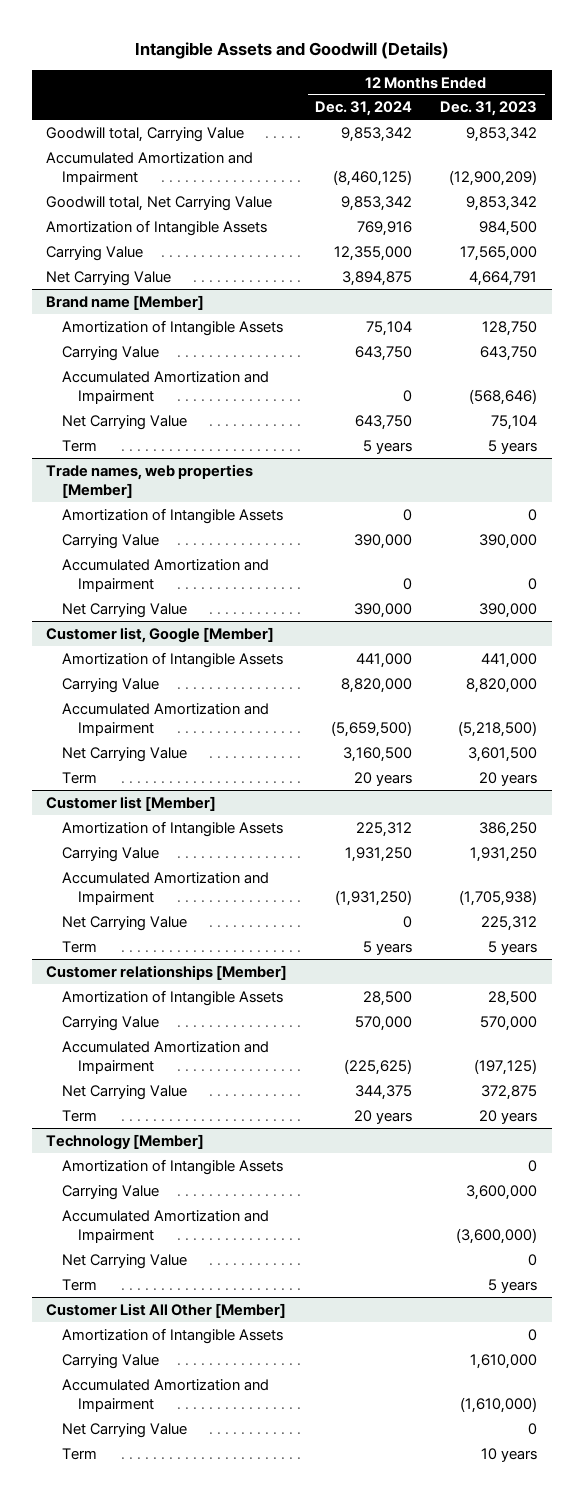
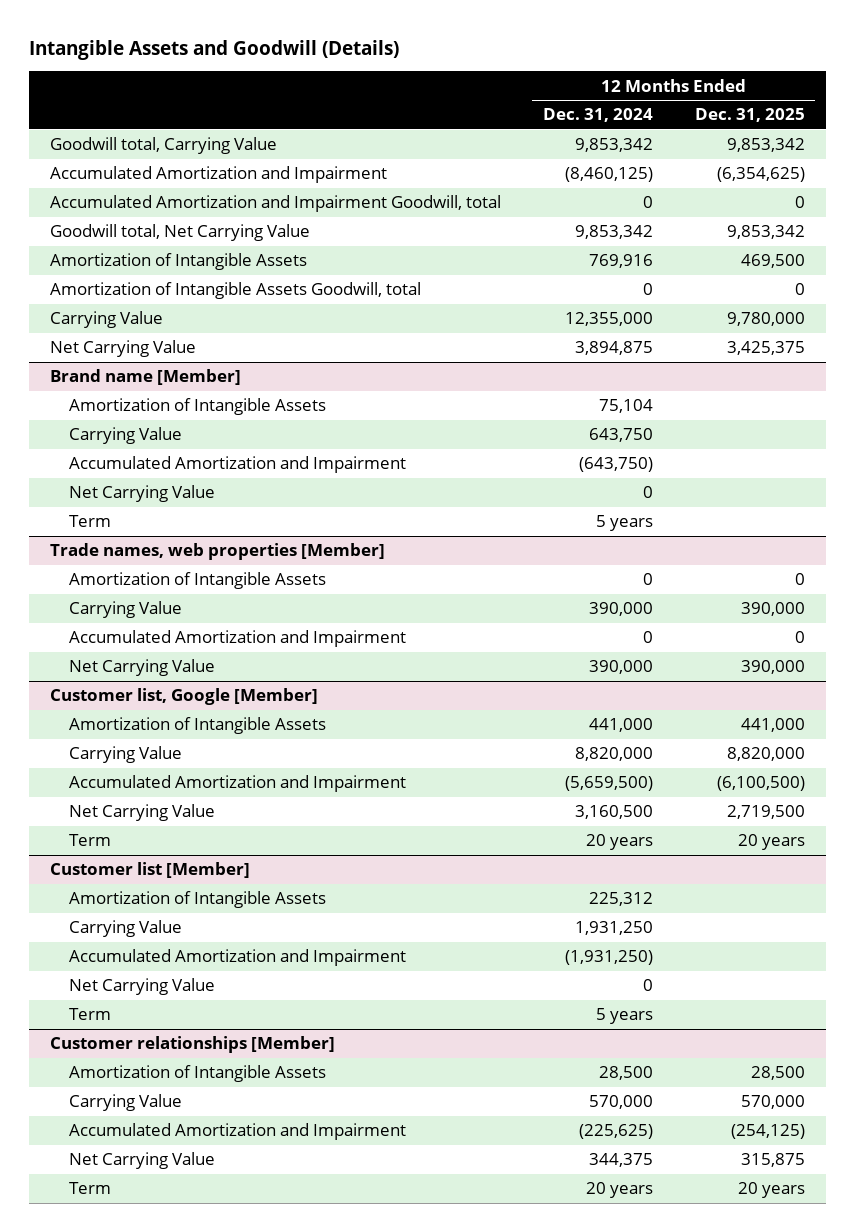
- | 12 Months Ended Dec. 31, 2024 | 12 Months Ended Dec. 31, 2023
+ | 12 Months Ended Dec. 31, 2024 | 12 Months Ended Dec. 31, 2025
+ Accumulated Amortization and Impairment Goodwill, total | 0 | 0
+ Amortization of Intangible Assets Goodwill, total | 0 | 0
@ Brand name [Member]
- Accumulated Amortization and Impairment | 0 | (568,646)
- Net Carrying Value | 643,750 | 75,104
+ Accumulated Amortization and Impairment | (643,750) |
+ Net Carrying Value | 0 |
- Technology [Member]
- Amortization of Intangible Assets | | 0
- Carrying Value | | 3,600,000
- Accumulated Amortization and Impairment | | (3,600,000)
- Net Carrying Value | | 0
- Term | | 5 years
- Customer List All Other [Member]
- Amortization of Intangible Assets | | 0
- Carrying Value | | 1,610,000
- Accumulated Amortization and Impairment | | (1,610,000)
- Net Carrying Value | | 0
- Term | | 10 years

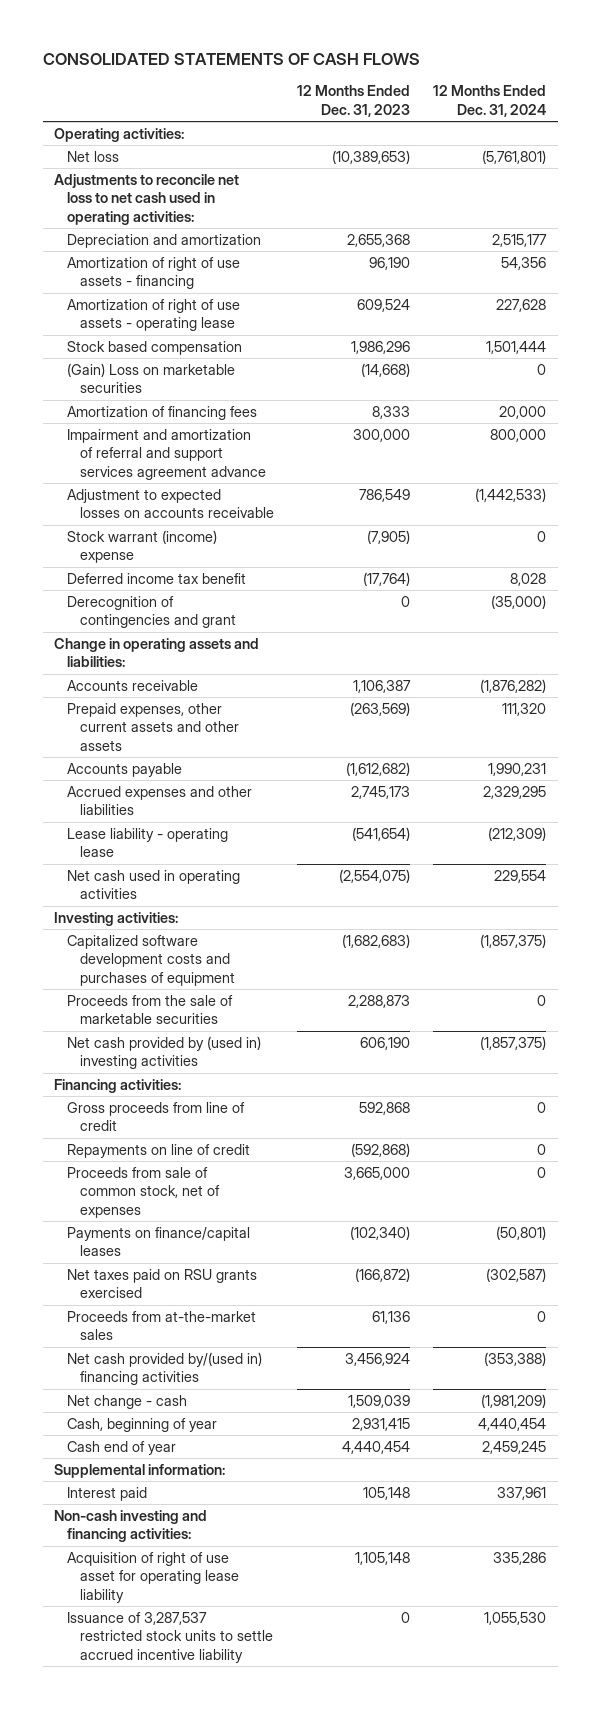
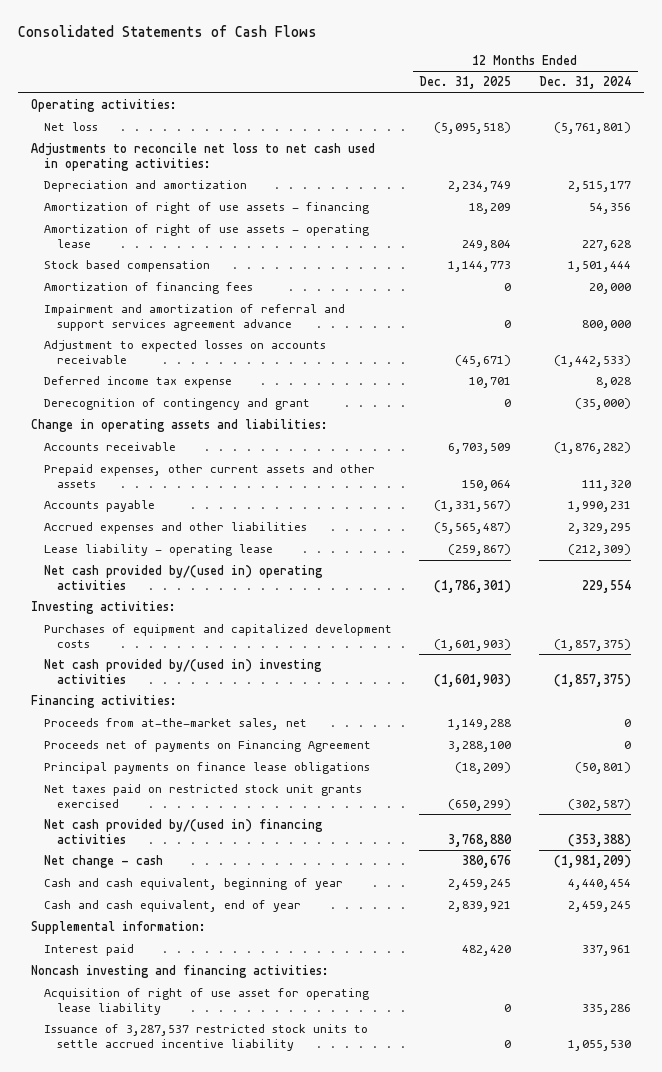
- CONSOLIDATED STATEMENTS OF CASH FLOWS
+ Consolidated Statements of Cash Flows
- | 12 Months Ended Dec. 31, 2023 | 12 Months Ended Dec. 31, 2024
+ | 12 Months Ended Dec. 31, 2025 | 12 Months Ended Dec. 31, 2024
- (Gain) Loss on marketable securities | (14,668) | 0
- Stock warrant (income) expense | (7,905) | 0
- Deferred income tax benefit | (17,764) | 8,028
- Derecognition of contingencies and grant | 0 | (35,000)
+ Deferred income tax expense | 10,701 | 8,028
+ Derecognition of contingency and grant | 0 | (35,000)
- Net cash used in operating activities | (2,554,075) | 229,554
+ Net cash provided by/(used in) operating activities | (1,786,301) | 229,554
- Capitalized software development costs and purchases of equipment | (1,682,683) | (1,857,375)
- Proceeds from the sale of marketable securities | 2,288,873 | 0
- Net cash provided by (used in) investing activities | 606,190 | (1,857,375)
+ Purchases of equipment and capitalized development costs | (1,601,903) | (1,857,375)
+ Net cash provided by/(used in) investing activities | (1,601,903) | (1,857,375)
- Gross proceeds from line of credit | 592,868 | 0
- Repayments on line of credit | (592,868) | 0
- Proceeds from sale of common stock, net of expenses | 3,665,000 | 0
- Payments on finance/capital leases | (102,340) | (50,801)
- Net taxes paid on RSU grants exercised | (166,872) | (302,587)
- Proceeds from at-the-market sales | 61,136 | 0
+ Proceeds from at-the-market sales, net | 1,149,288 | 0
+ Proceeds net of payments on Financing Agreement | 3,288,100 | 0
+ Principal payments on finance lease obligations | (18,209) | (50,801)
+ Net taxes paid on restricted stock unit grants exercised | (650,299) | (302,587)
- Cash, beginning of year | 2,931,415 | 4,440,454
- Cash end of year | 4,440,454 | 2,459,245
+ Cash and cash equivalent, beginning of year | 2,459,245 | 4,440,454
+ Cash and cash equivalent, end of year | 2,839,921 | 2,459,245
- Non-cash investing and financing activities:
+ Noncash investing and financing activities:

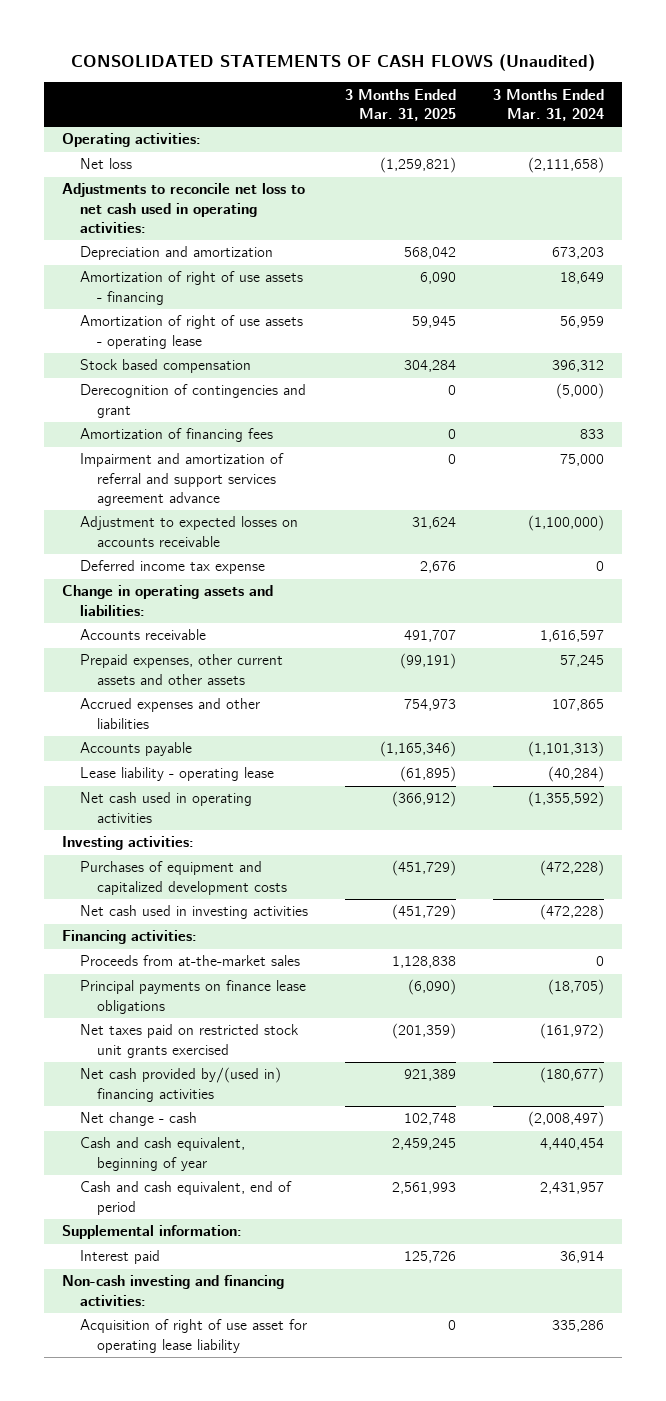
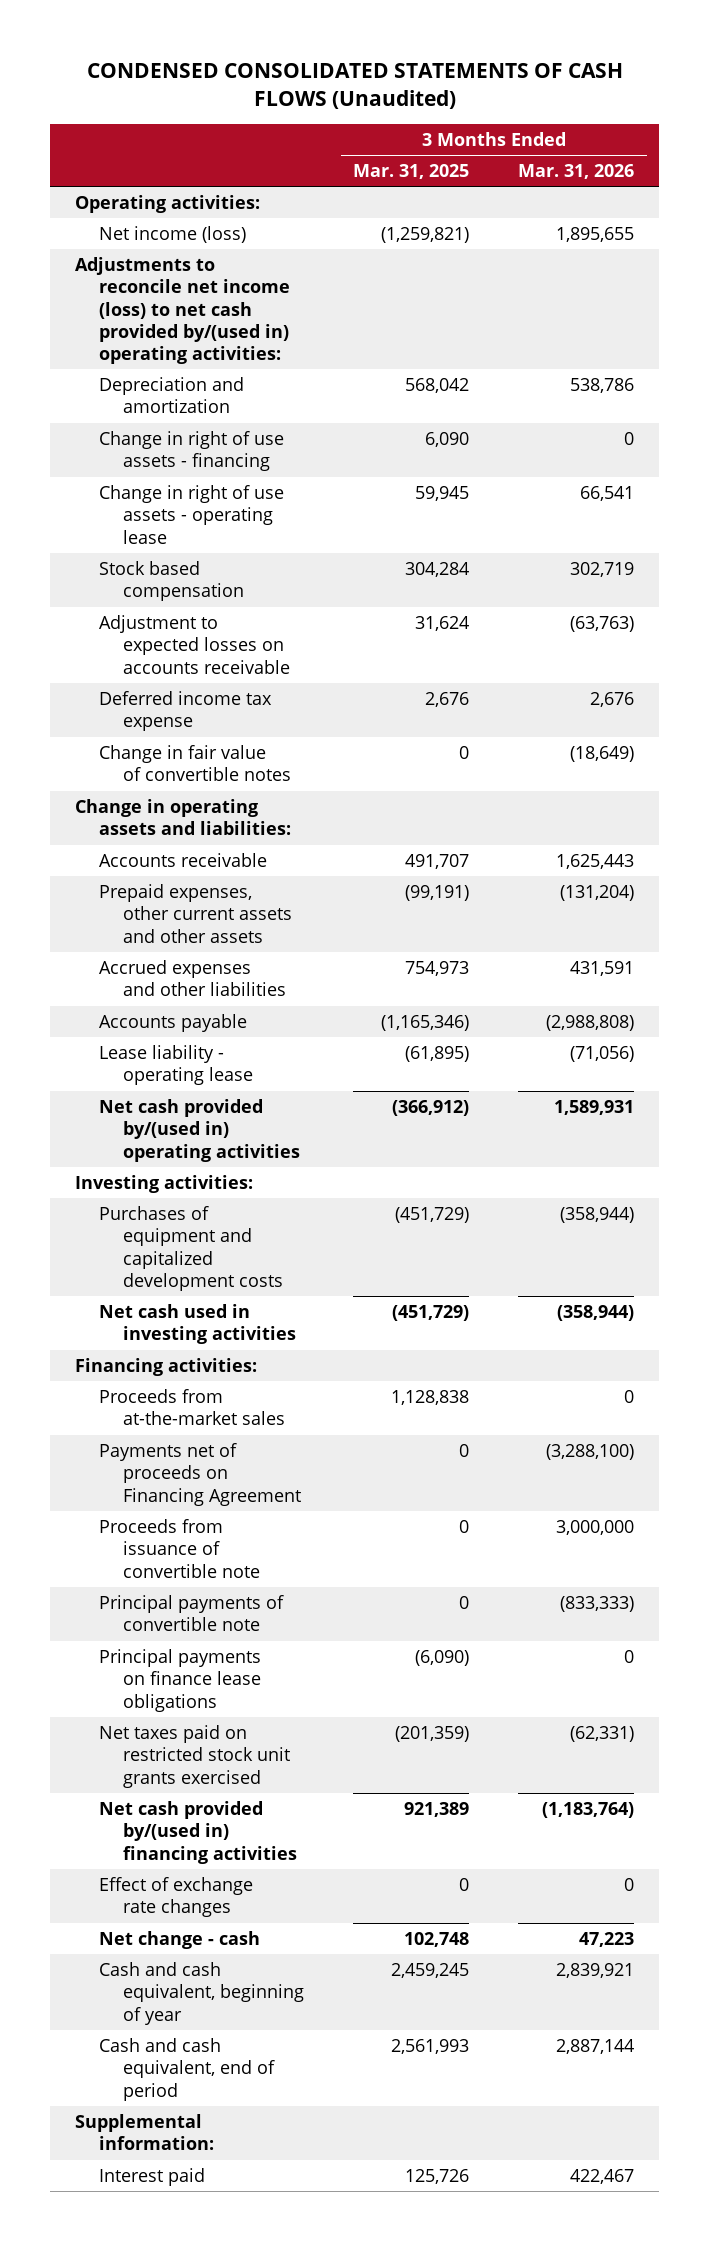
- CONSOLIDATED STATEMENTS OF CASH FLOWS (Unaudited)
+ CONDENSED CONSOLIDATED STATEMENTS OF CASH FLOWS (Unaudited)
- | 3 Months Ended Mar. 31, 2025 | 3 Months Ended Mar. 31, 2024
+ | 3 Months Ended Mar. 31, 2025 | 3 Months Ended Mar. 31, 2026
- Net loss | (1,259,821) | (2,111,658)
- Adjustments to reconcile net loss to net cash used in operating activities:
+ Net income (loss) | (1,259,821) | 1,895,655
+ Adjustments to reconcile net income (loss) to net cash provided by/(used in) operating activities:
- Amortization of right of use assets - financing | 6,090 | 18,649
- Amortization of right of use assets - operating lease | 59,945 | 56,959
+ Change in right of use assets - financing | 6,090 | 0
+ Change in right of use assets - operating lease | 59,945 | 66,541
- Derecognition of contingencies and grant | 0 | (5,000)
- Amortization of financing fees | 0 | 833
- Impairment and amortization of referral and support services agreement advance | 0 | 75,000
+ Change in fair value of convertible notes | 0 | (18,649)
- Net cash used in operating activities | (366,912) | (1,355,592)
+ Net cash provided by/(used in) operating activities | (366,912) | 1,589,931
+ Payments net of proceeds on Financing Agreement | 0 | (3,288,100)
+ Proceeds from issuance of convertible note | 0 | 3,000,000
+ Principal payments of convertible note | 0 | (833,333)
+ Effect of exchange rate changes | 0 | 0
- Non-cash investing and financing activities:
- Acquisition of right of use asset for operating lease liability | 0 | 335,286

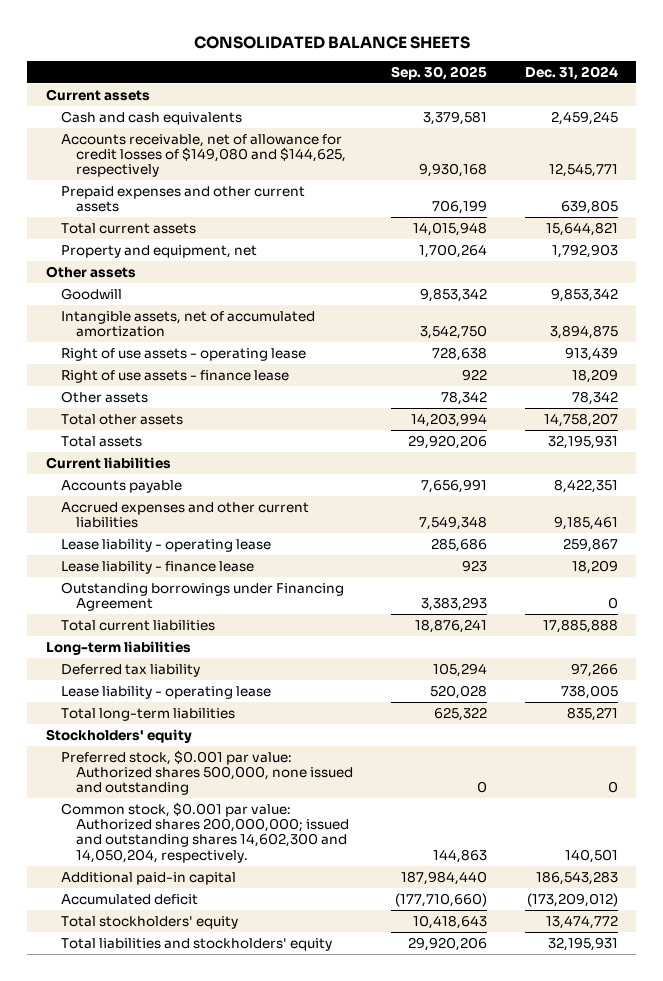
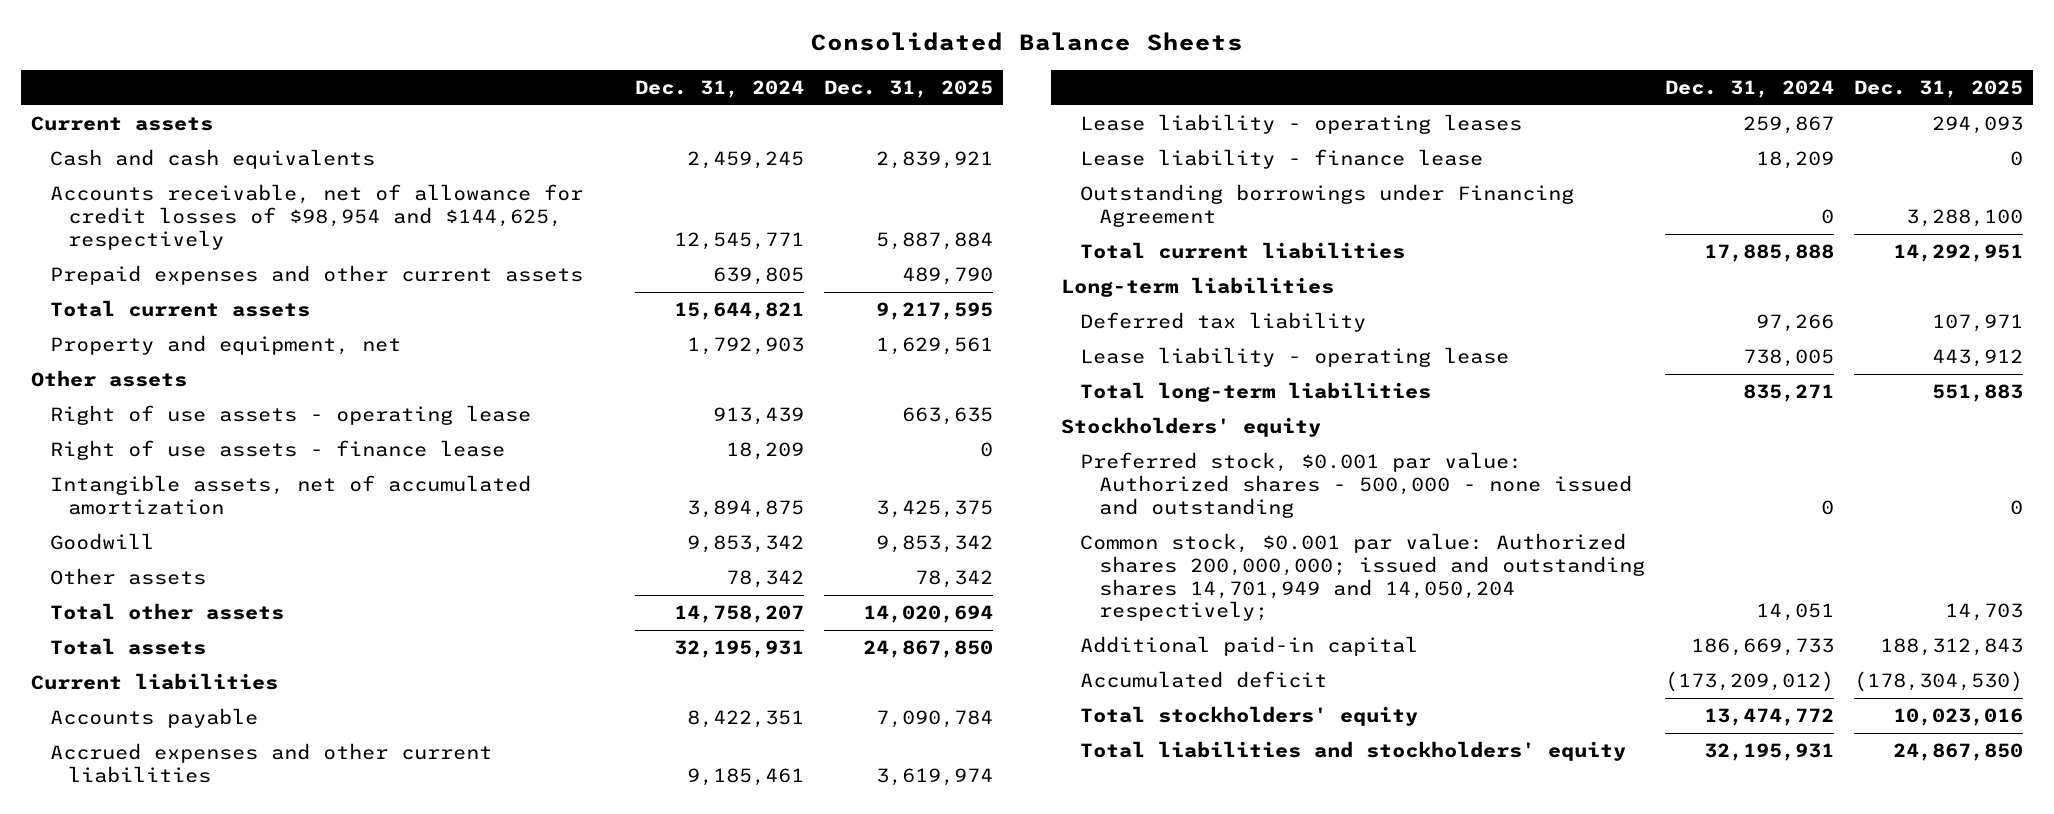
- CONSOLIDATED BALANCE SHEETS
+ Consolidated Balance Sheets
- | Sep. 30, 2025 | Dec. 31, 2024
+ | Dec. 31, 2024 | Dec. 31, 2025
- Accounts receivable, net of allowance for credit losses of $149,080 and $144,625, respectively | 9,930,168 | 12,545,771
+ Accounts receivable, net of allowance for credit losses of $98,954 and $144,625, respectively | 12,545,771 | 5,887,884
moved down: Intangible assets, net of accumulated amortization | 3,894,875 | 3,425,375
moved down: Goodwill | 9,853,342 | 9,853,342
- Lease liability - operating lease | 285,686 | 259,867
+ Lease liability - operating leases | 259,867 | 294,093
- Preferred stock, $0.001 par value: Authorized shares 500,000, none issued and outstanding | 0 | 0
- Common stock, $0.001 par value: Authorized shares 200,000,000; issued and outstanding shares 14,602,300 and 14,050,204, respectively. | 144,863 | 140,501
- Additional paid-in capital | 187,984,440 | 186,543,283
+ Preferred stock, $0.001 par value: Authorized shares - 500,000 - none issued and outstanding | 0 | 0
+ Common stock, $0.001 par value: Authorized shares 200,000,000; issued and outstanding shares 14,701,949 and 14,050,204 respectively; | 14,051 | 14,703
+ Additional paid-in capital | 186,669,733 | 188,312,843

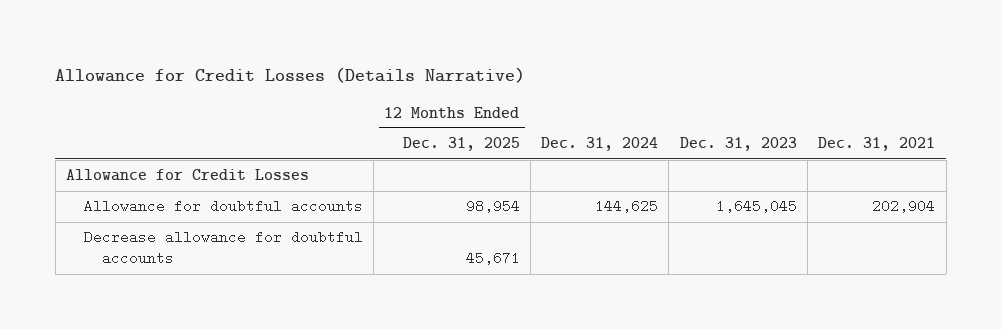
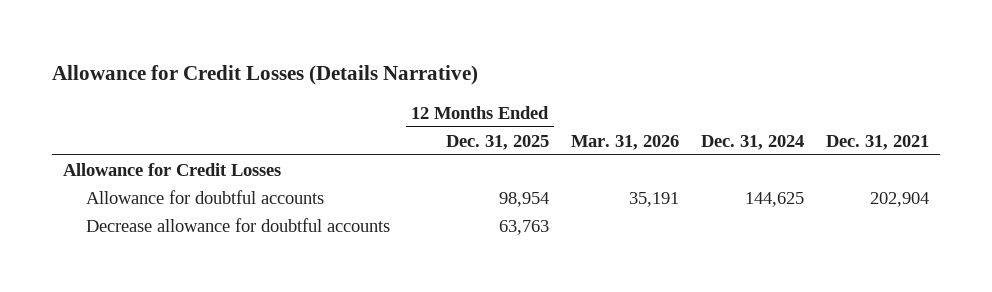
- | 12 Months Ended Dec. 31, 2025 | Dec. 31, 2024 | Dec. 31, 2023 | Dec. 31, 2021
+ | 12 Months Ended Dec. 31, 2025 | Mar. 31, 2026 | Dec. 31, 2024 | Dec. 31, 2021
- Decrease allowance for doubtful accounts | 45,671 | | |
+ Decrease allowance for doubtful accounts | 63,763 | | |

